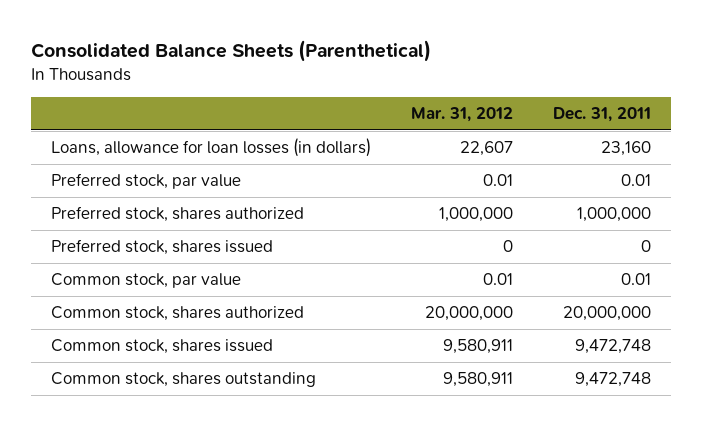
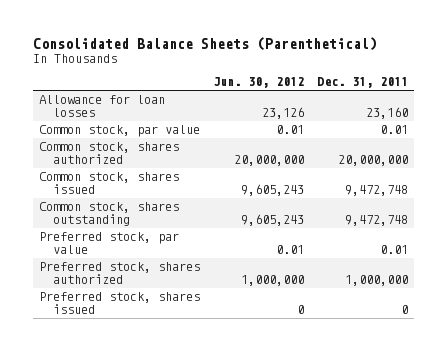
- | Mar. 31, 2012 | Dec. 31, 2011
+ | Jun. 30, 2012 | Dec. 31, 2011
- Loans, allowance for loan losses (in dollars) | 22,607 | 23,160
+ Allowance for loan losses | 23,126 | 23,160
moved down: Preferred stock, par value | 0.01 | 0.01
moved down: Preferred stock, shares authorized | 1,000,000 | 1,000,000
moved down: Preferred stock, shares issued | 0 | 0

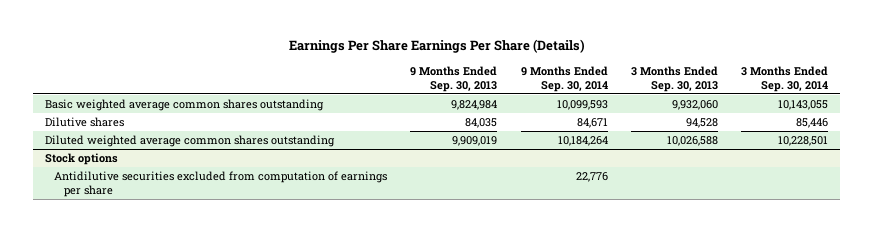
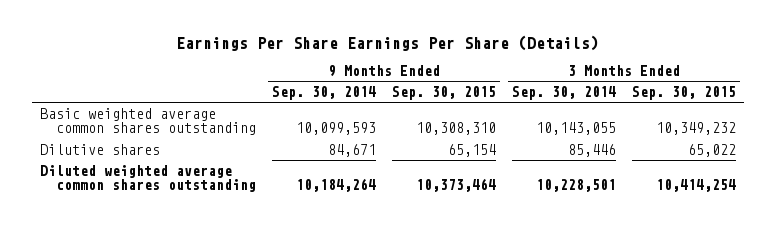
- | 9 Months Ended Sep. 30, 2013 | 9 Months Ended Sep. 30, 2014 | 3 Months Ended Sep. 30, 2013 | 3 Months Ended Sep. 30, 2014
+ | 9 Months Ended Sep. 30, 2014 | 9 Months Ended Sep. 30, 2015 | 3 Months Ended Sep. 30, 2014 | 3 Months Ended Sep. 30, 2015
- Stock options
- Antidilutive securities excluded from computation of earnings per share | | 22,776 | |

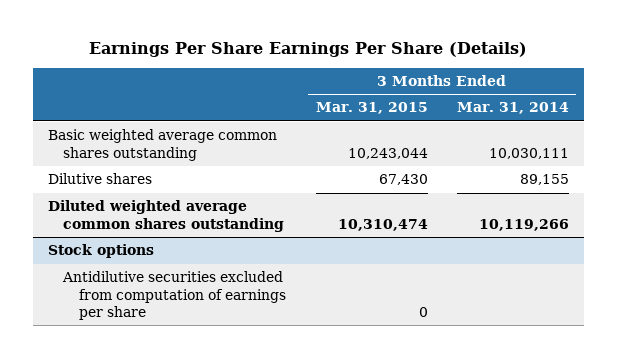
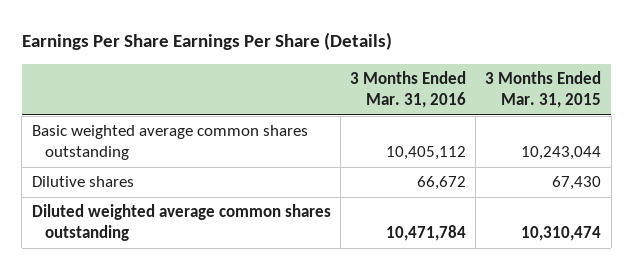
- | 3 Months Ended Mar. 31, 2015 | 3 Months Ended Mar. 31, 2014
+ | 3 Months Ended Mar. 31, 2016 | 3 Months Ended Mar. 31, 2015
- Stock options
- Antidilutive securities excluded from computation of earnings per share | 0 |

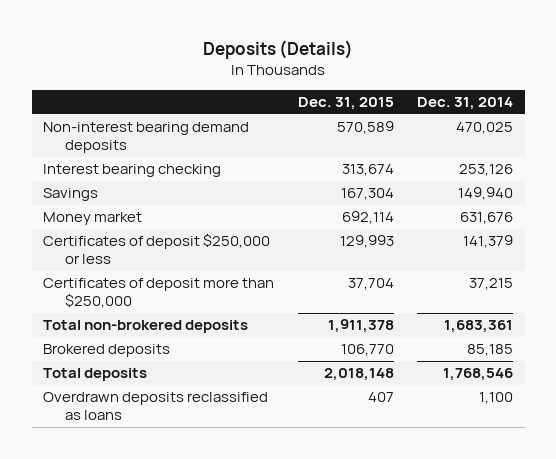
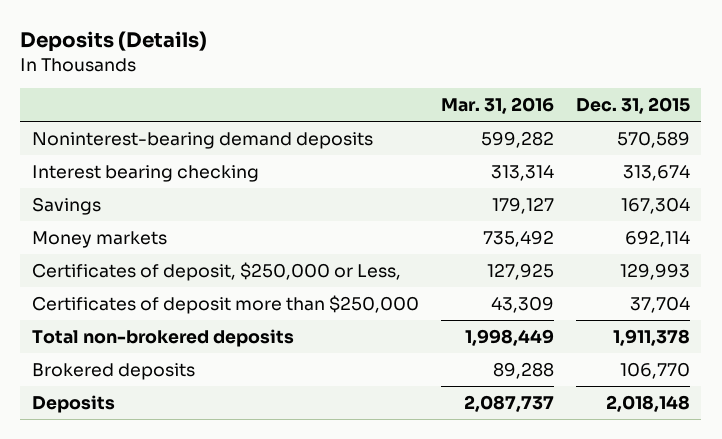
- | Dec. 31, 2015 | Dec. 31, 2014
+ | Mar. 31, 2016 | Dec. 31, 2015
- Non-interest bearing demand deposits | 570,589 | 470,025
+ Noninterest-bearing demand deposits | 599,282 | 570,589
- Money market | 692,114 | 631,676
- Certificates of deposit $250,000 or less | 129,993 | 141,379
+ Money markets | 735,492 | 692,114
+ Certificates of deposit, $250,000 or Less, | 127,925 | 129,993
- Total deposits | 2,018,148 | 1,768,546
- Overdrawn deposits reclassified as loans | 407 | 1,100
+ Deposits | 2,087,737 | 2,018,148

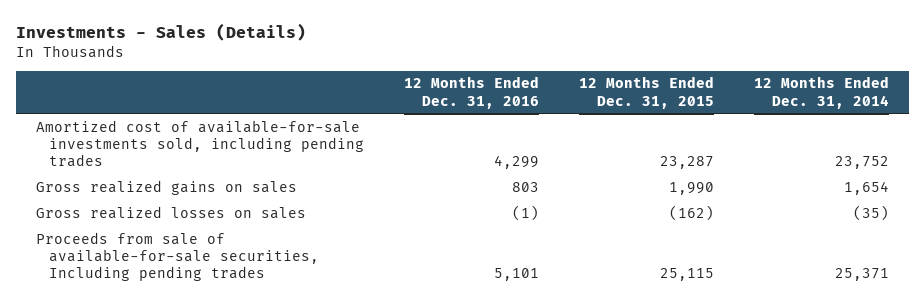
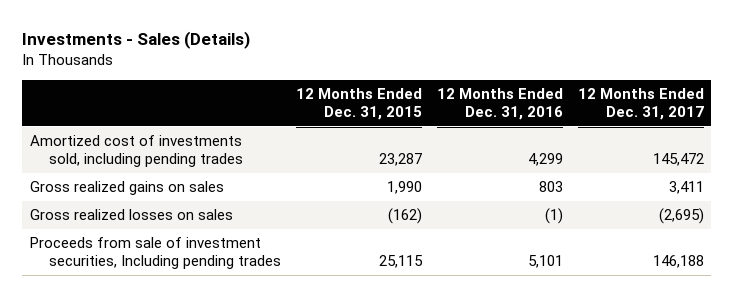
- | 12 Months Ended Dec. 31, 2016 | 12 Months Ended Dec. 31, 2015 | 12 Months Ended Dec. 31, 2014
+ | 12 Months Ended Dec. 31, 2015 | 12 Months Ended Dec. 31, 2016 | 12 Months Ended Dec. 31, 2017
- Amortized cost of available-for-sale investments sold, including pending trades | 4,299 | 23,287 | 23,752
+ Amortized cost of investments sold, including pending trades | 23,287 | 4,299 | 145,472
- Proceeds from sale of available-for-sale securities, Including pending trades | 5,101 | 25,115 | 25,371
+ Proceeds from sale of investment securities, Including pending trades | 25,115 | 5,101 | 146,188

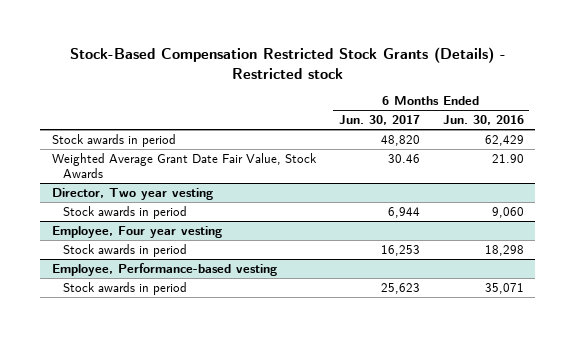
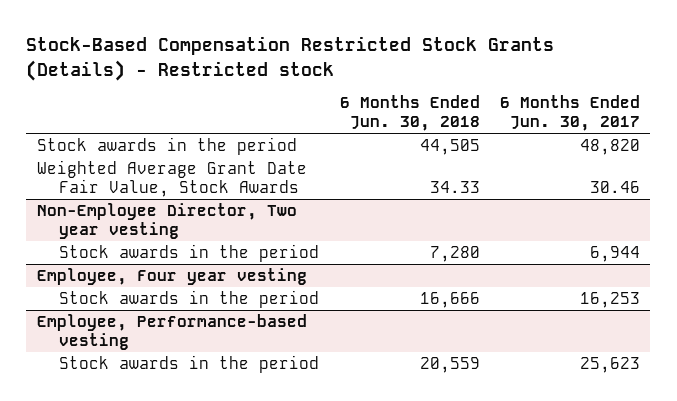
- | 6 Months Ended Jun. 30, 2017 | 6 Months Ended Jun. 30, 2016
+ | 6 Months Ended Jun. 30, 2018 | 6 Months Ended Jun. 30, 2017
- Stock awards in period | 48,820 | 62,429
+ Stock awards in the period | 44,505 | 48,820
- Director, Two year vesting
- Stock awards in period | 6,944 | 9,060
+ Non-Employee Director, Two year vesting
+ Stock awards in the period | 7,280 | 6,944
@ Employee, Four year vesting
- Stock awards in period | 16,253 | 18,298
+ Stock awards in the period | 16,666 | 16,253
@ Employee, Performance-based vesting
- Stock awards in period | 25,623 | 35,071
+ Stock awards in the period | 20,559 | 25,623

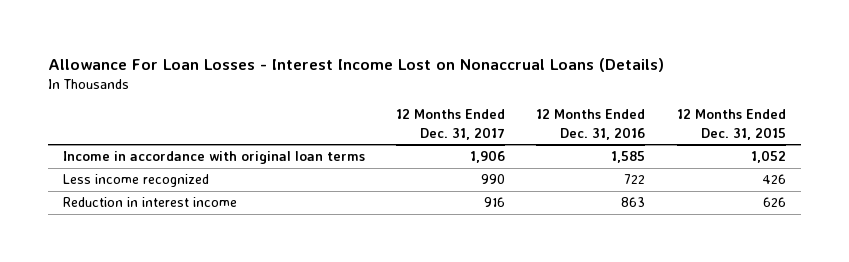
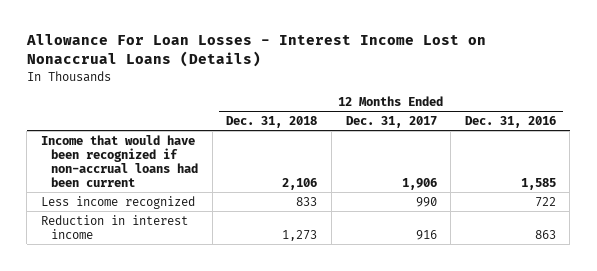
- | 12 Months Ended Dec. 31, 2017 | 12 Months Ended Dec. 31, 2016 | 12 Months Ended Dec. 31, 2015
+ | 12 Months Ended Dec. 31, 2018 | 12 Months Ended Dec. 31, 2017 | 12 Months Ended Dec. 31, 2016
- Income in accordance with original loan terms | 1,906 | 1,585 | 1,052
+ Income that would have been recognized if non-accrual loans had been current | 2,106 | 1,906 | 1,585

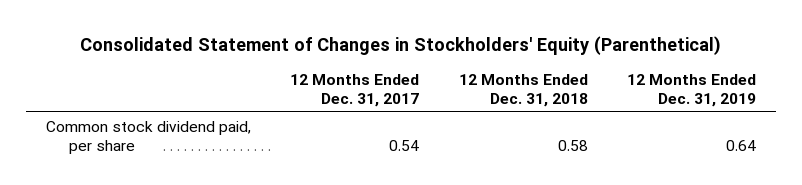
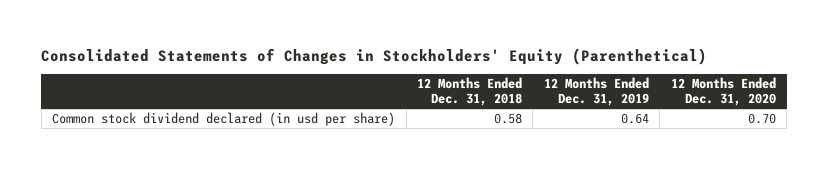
- Consolidated Statement of Changes in Stockholders' Equity (Parenthetical)
+ Consolidated Statements of Changes in Stockholders' Equity (Parenthetical)
- | 12 Months Ended Dec. 31, 2017 | 12 Months Ended Dec. 31, 2018 | 12 Months Ended Dec. 31, 2019
+ | 12 Months Ended Dec. 31, 2018 | 12 Months Ended Dec. 31, 2019 | 12 Months Ended Dec. 31, 2020
- Common stock dividend paid, per share | 0.54 | 0.58 | 0.64
+ Common stock dividend declared (in usd per share) | 0.58 | 0.64 | 0.70

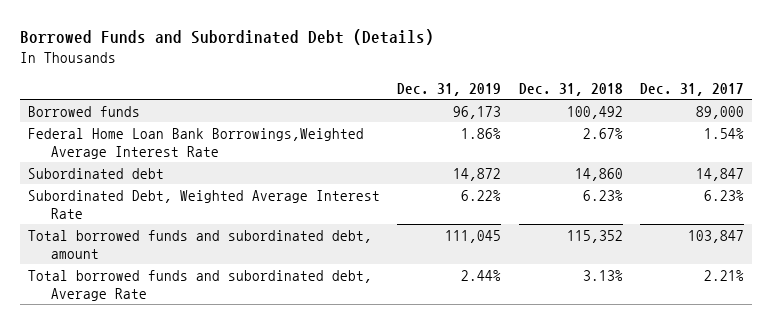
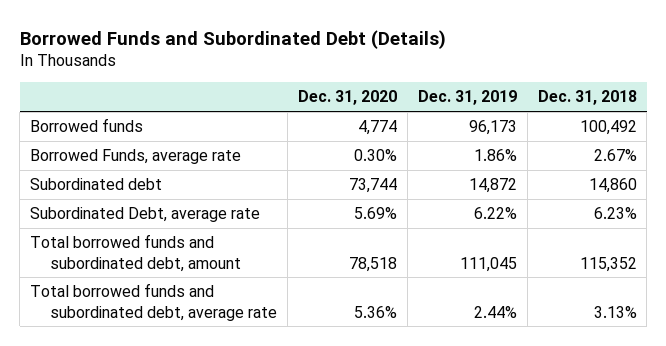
- | Dec. 31, 2019 | Dec. 31, 2018 | Dec. 31, 2017
+ | Dec. 31, 2020 | Dec. 31, 2019 | Dec. 31, 2018
- Federal Home Loan Bank Borrowings,Weighted Average Interest Rate | 1.86% | 2.67% | 1.54%
+ Borrowed Funds, average rate | 0.30% | 1.86% | 2.67%
- Subordinated Debt, Weighted Average Interest Rate | 6.22% | 6.23% | 6.23%
+ Subordinated Debt, average rate | 5.69% | 6.22% | 6.23%
- Total borrowed funds and subordinated debt, Average Rate | 2.44% | 3.13% | 2.21%
+ Total borrowed funds and subordinated debt, average rate | 5.36% | 2.44% | 3.13%

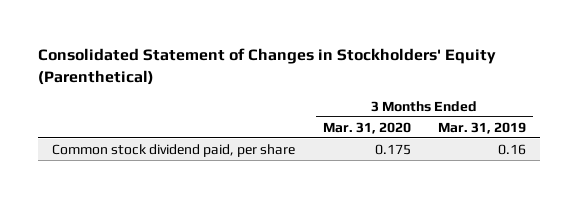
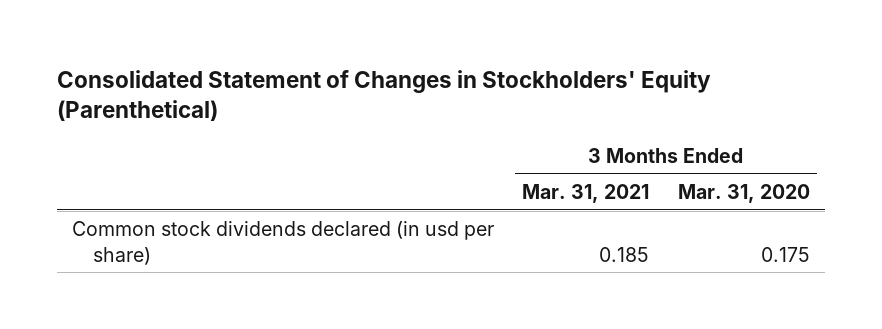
- | 3 Months Ended Mar. 31, 2020 | 3 Months Ended Mar. 31, 2019
+ | 3 Months Ended Mar. 31, 2021 | 3 Months Ended Mar. 31, 2020
- Common stock dividend paid, per share | 0.175 | 0.16
+ Common stock dividends declared (in usd per share) | 0.185 | 0.175

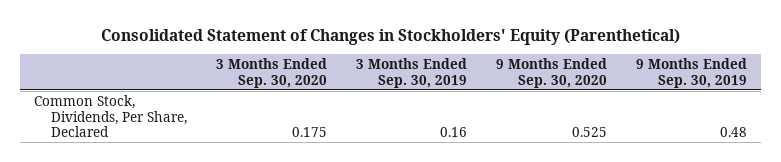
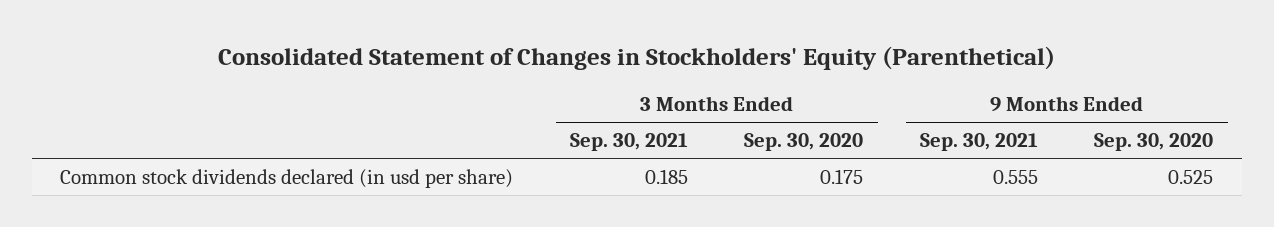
- | 3 Months Ended Sep. 30, 2020 | 3 Months Ended Sep. 30, 2019 | 9 Months Ended Sep. 30, 2020 | 9 Months Ended Sep. 30, 2019
+ | 3 Months Ended Sep. 30, 2021 | 3 Months Ended Sep. 30, 2020 | 9 Months Ended Sep. 30, 2021 | 9 Months Ended Sep. 30, 2020
- Common Stock, Dividends, Per Share, Declared | 0.175 | 0.16 | 0.525 | 0.48
+ Common stock dividends declared (in usd per share) | 0.185 | 0.175 | 0.555 | 0.525

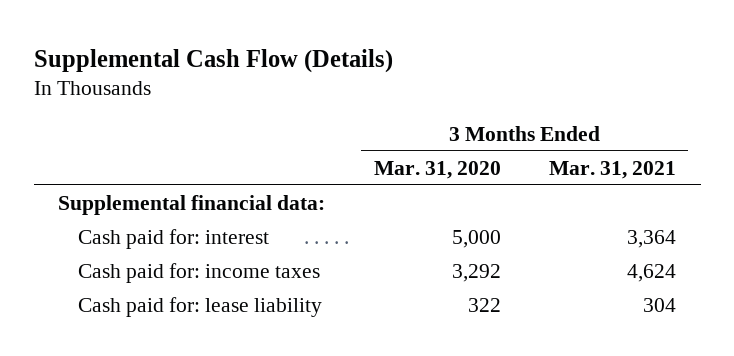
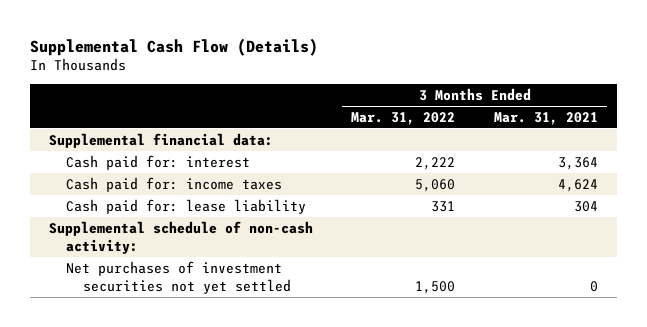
- | 3 Months Ended Mar. 31, 2020 | 3 Months Ended Mar. 31, 2021
+ | 3 Months Ended Mar. 31, 2022 | 3 Months Ended Mar. 31, 2021
+ Supplemental schedule of non-cash activity:
+ Net purchases of investment securities not yet settled | 1,500 | 0

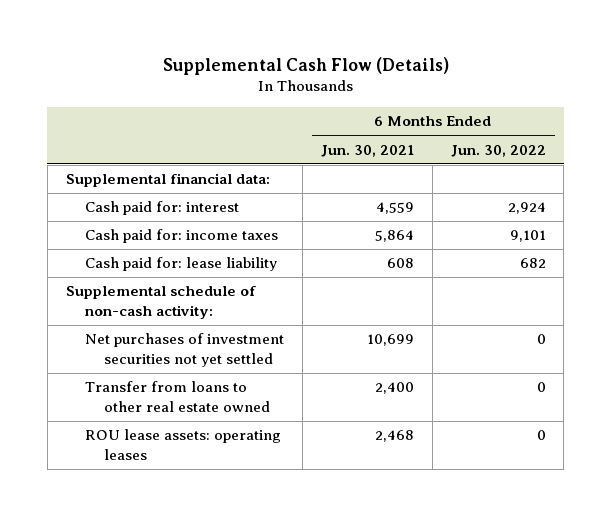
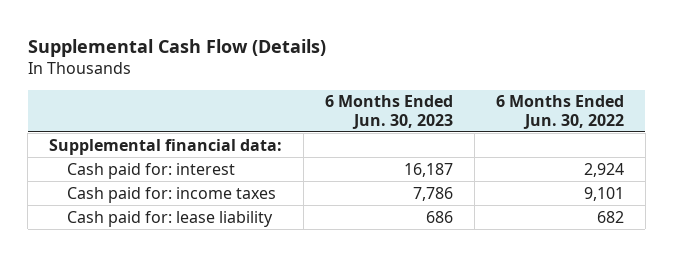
- | 6 Months Ended Jun. 30, 2021 | 6 Months Ended Jun. 30, 2022
+ | 6 Months Ended Jun. 30, 2023 | 6 Months Ended Jun. 30, 2022
- Supplemental schedule of non-cash activity:
- Net purchases of investment securities not yet settled | 10,699 | 0
- Transfer from loans to other real estate owned | 2,400 | 0
- ROU lease assets: operating leases | 2,468 | 0

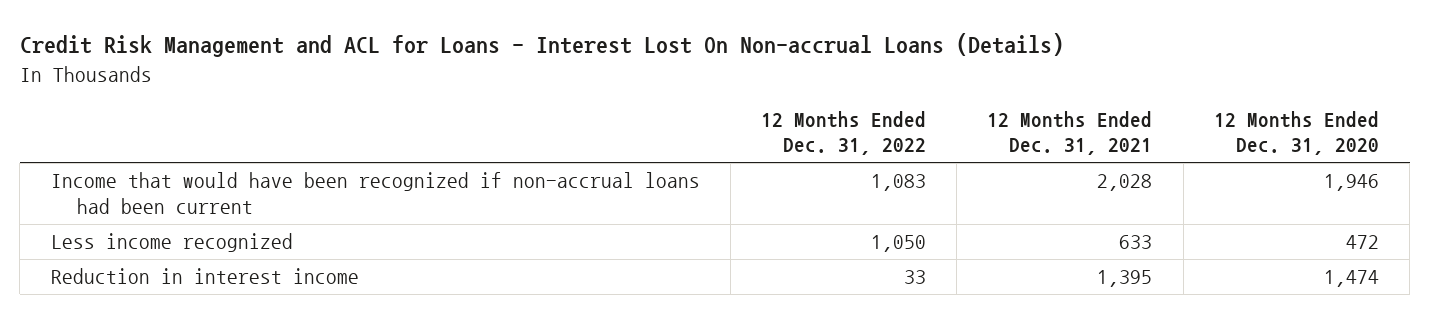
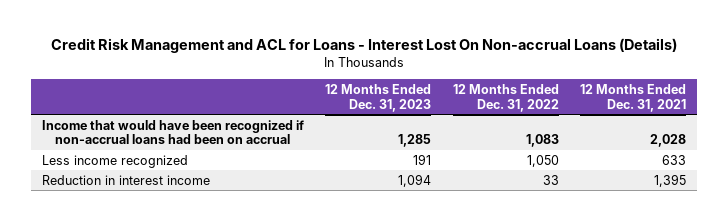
- | 12 Months Ended Dec. 31, 2022 | 12 Months Ended Dec. 31, 2021 | 12 Months Ended Dec. 31, 2020
+ | 12 Months Ended Dec. 31, 2023 | 12 Months Ended Dec. 31, 2022 | 12 Months Ended Dec. 31, 2021
- Income that would have been recognized if non-accrual loans had been current | 1,083 | 2,028 | 1,946
+ Income that would have been recognized if non-accrual loans had been on accrual | 1,285 | 1,083 | 2,028

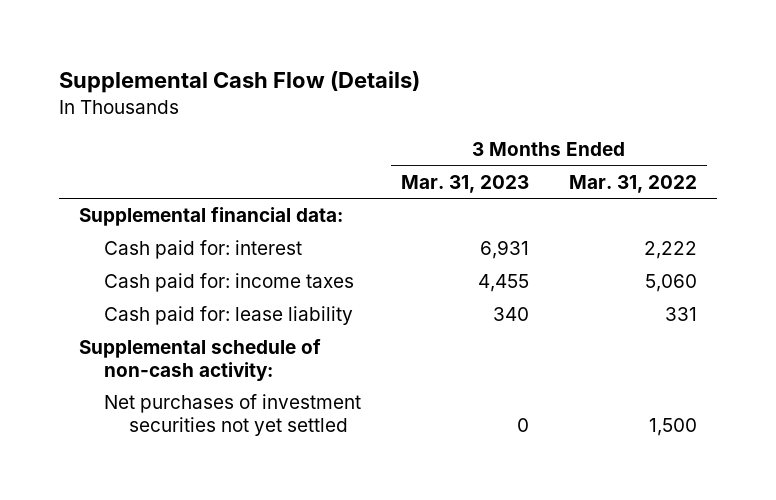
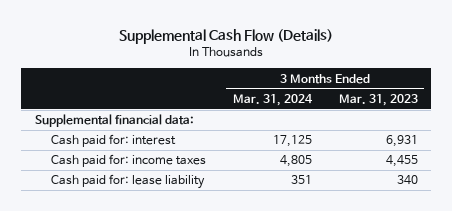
- | 3 Months Ended Mar. 31, 2023 | 3 Months Ended Mar. 31, 2022
+ | 3 Months Ended Mar. 31, 2024 | 3 Months Ended Mar. 31, 2023
- Supplemental schedule of non-cash activity:
- Net purchases of investment securities not yet settled | 0 | 1,500

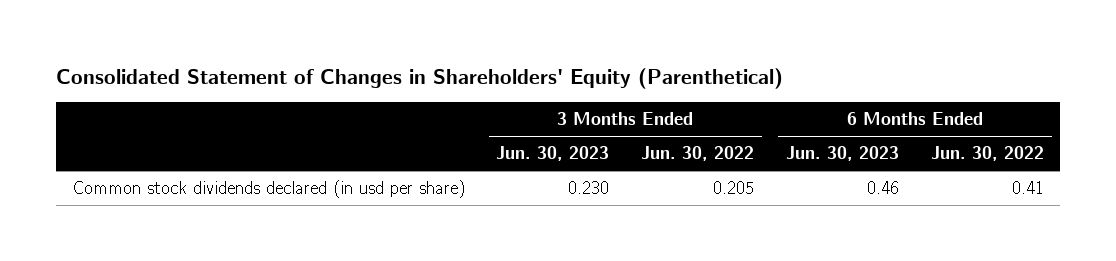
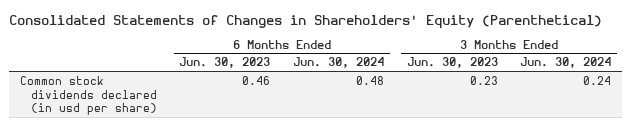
- Consolidated Statement of Changes in Shareholders' Equity (Parenthetical)
+ Consolidated Statements of Changes in Shareholders' Equity (Parenthetical)
- | 3 Months Ended Jun. 30, 2023 | 3 Months Ended Jun. 30, 2022 | 6 Months Ended Jun. 30, 2023 | 6 Months Ended Jun. 30, 2022
+ | 6 Months Ended Jun. 30, 2023 | 6 Months Ended Jun. 30, 2024 | 3 Months Ended Jun. 30, 2023 | 3 Months Ended Jun. 30, 2024
- Common stock dividends declared (in usd per share) | 0.230 | 0.205 | 0.46 | 0.41
+ Common stock dividends declared (in usd per share) | 0.46 | 0.48 | 0.23 | 0.24

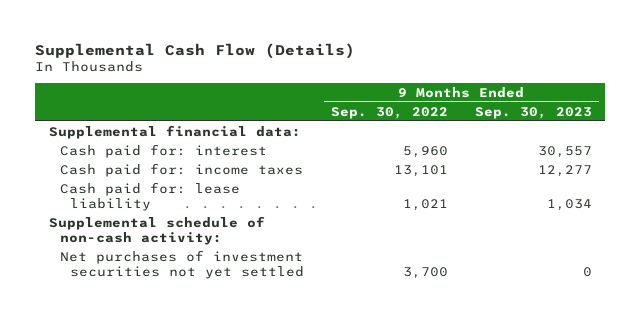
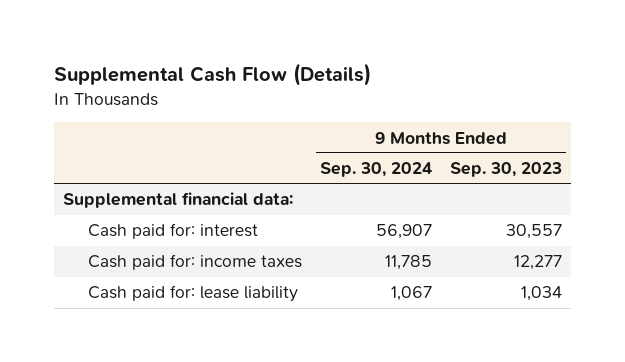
- | 9 Months Ended Sep. 30, 2022 | 9 Months Ended Sep. 30, 2023
+ | 9 Months Ended Sep. 30, 2024 | 9 Months Ended Sep. 30, 2023
- Supplemental schedule of non-cash activity:
- Net purchases of investment securities not yet settled | 3,700 | 0

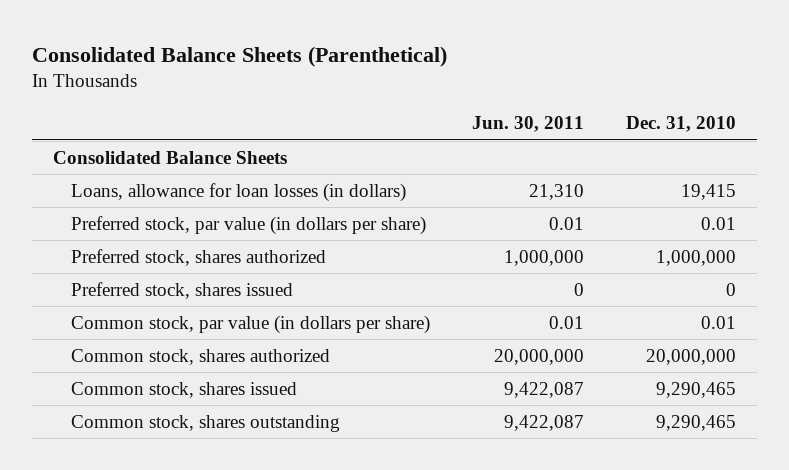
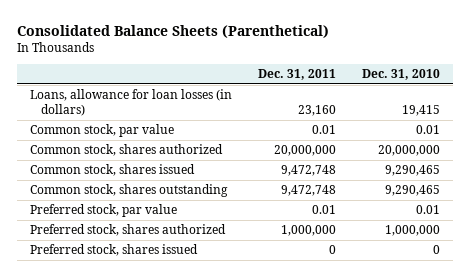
- | Jun. 30, 2011 | Dec. 31, 2010
+ | Dec. 31, 2011 | Dec. 31, 2010
- Consolidated Balance Sheets
- Preferred stock, par value (in dollars per share) | 0.01 | 0.01
- Common stock, par value (in dollars per share) | 0.01 | 0.01
+ Common stock, par value | 0.01 | 0.01
+ Preferred stock, par value | 0.01 | 0.01
moved down: Preferred stock, shares authorized | 1,000,000 | 1,000,000
moved down: Preferred stock, shares issued | 0 | 0

